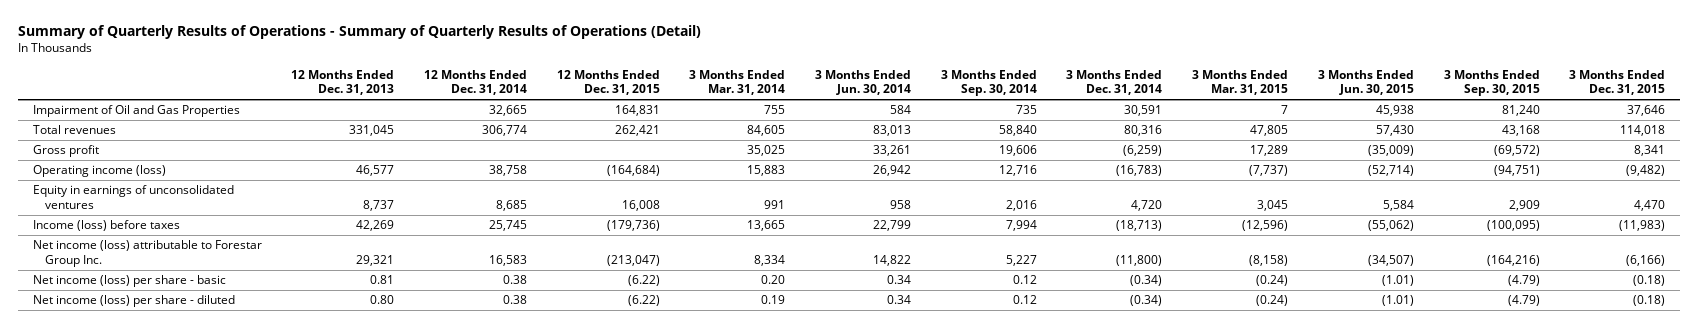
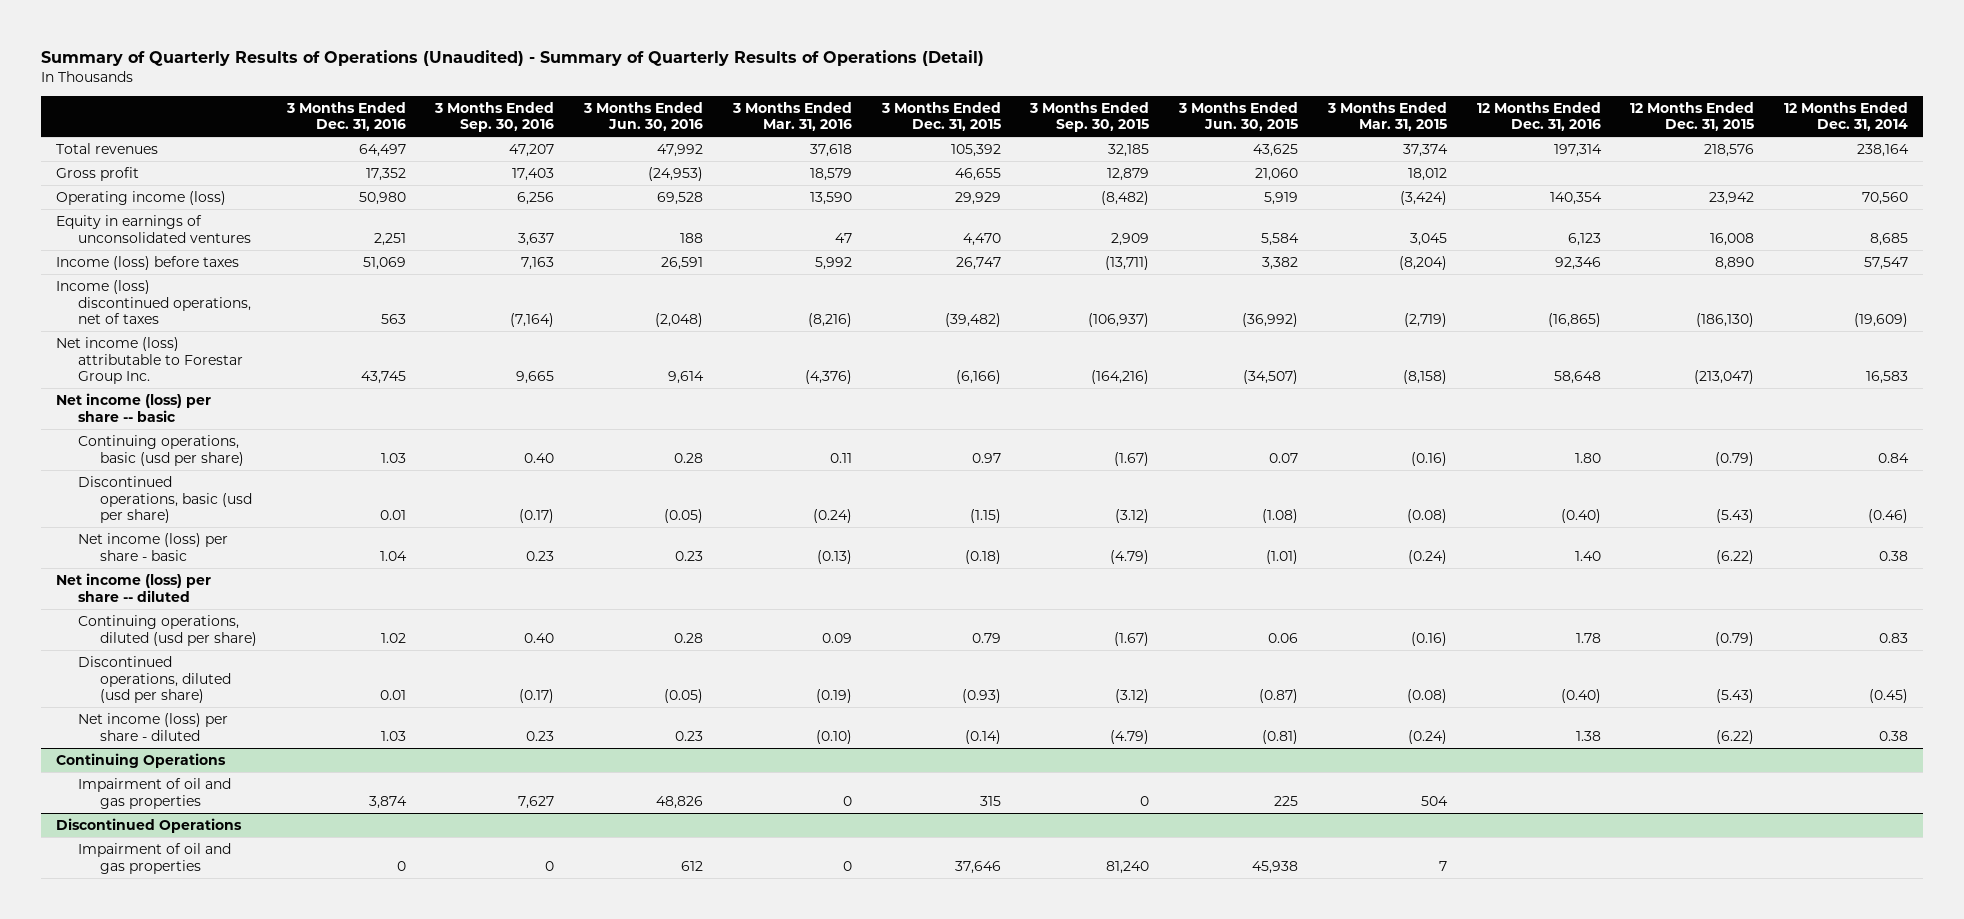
- Summary of Quarterly Results of Operations - Summary of Quarterly Results of Operations (Detail)
+ Summary of Quarterly Results of Operations (Unaudited) - Summary of Quarterly Results of Operations (Detail)
- | 12 Months Ended Dec. 31, 2013 | 12 Months Ended Dec. 31, 2014 | 12 Months Ended Dec. 31, 2015 | 3 Months Ended Mar. 31, 2014 | 3 Months Ended Jun. 30, 2014 | 3 Months Ended Sep. 30, 2014 | 3 Months Ended Dec. 31, 2014 | 3 Months Ended Mar. 31, 2015 | 3 Months Ended Jun. 30, 2015 | 3 Months Ended Sep. 30, 2015 | 3 Months Ended Dec. 31, 2015
+ | 3 Months Ended Dec. 31, 2016 | 3 Months Ended Sep. 30, 2016 | 3 Months Ended Jun. 30, 2016 | 3 Months Ended Mar. 31, 2016 | 3 Months Ended Dec. 31, 2015 | 3 Months Ended Sep. 30, 2015 | 3 Months Ended Jun. 30, 2015 | 3 Months Ended Mar. 31, 2015 | 12 Months Ended Dec. 31, 2016 | 12 Months Ended Dec. 31, 2015 | 12 Months Ended Dec. 31, 2014
- Impairment of Oil and Gas Properties | | 32,665 | 164,831 | 755 | 584 | 735 | 30,591 | 7 | 45,938 | 81,240 | 37,646
- Total revenues | 331,045 | 306,774 | 262,421 | 84,605 | 83,013 | 58,840 | 80,316 | 47,805 | 57,430 | 43,168 | 114,018
- Gross profit | | | | 35,025 | 33,261 | 19,606 | (6,259) | 17,289 | (35,009) | (69,572) | 8,341
- Operating income (loss) | 46,577 | 38,758 | (164,684) | 15,883 | 26,942 | 12,716 | (16,783) | (7,737) | (52,714) | (94,751) | (9,482)
+ Total revenues | 64,497 | 47,207 | 47,992 | 37,618 | 105,392 | 32,185 | 43,625 | 37,374 | 197,314 | 218,576 | 238,164
+ Gross profit | 17,352 | 17,403 | (24,953) | 18,579 | 46,655 | 12,879 | 21,060 | 18,012 | | |
+ Operating income (loss) | 50,980 | 6,256 | 69,528 | 13,590 | 29,929 | (8,482) | 5,919 | (3,424) | 140,354 | 23,942 | 70,560
- Income (loss) before taxes | 42,269 | 25,745 | (179,736) | 13,665 | 22,799 | 7,994 | (18,713) | (12,596) | (55,062) | (100,095) | (11,983)
+ Income (loss) before taxes | 51,069 | 7,163 | 26,591 | 5,992 | 26,747 | (13,711) | 3,382 | (8,204) | 92,346 | 8,890 | 57,547
+ Income (loss) discontinued operations, net of taxes | 563 | (7,164) | (2,048) | (8,216) | (39,482) | (106,937) | (36,992) | (2,719) | (16,865) | (186,130) | (19,609)
+ Net income (loss) per share -- basic
+ Continuing operations, basic (usd per share) | 1.03 | 0.40 | 0.28 | 0.11 | 0.97 | (1.67) | 0.07 | (0.16) | 1.80 | (0.79) | 0.84
+ Discontinued operations, basic (usd per share) | 0.01 | (0.17) | (0.05) | (0.24) | (1.15) | (3.12) | (1.08) | (0.08) | (0.40) | (5.43) | (0.46)
- Net income (loss) per share - diluted | 0.80 | 0.38 | (6.22) | 0.19 | 0.34 | 0.12 | (0.34) | (0.24) | (1.01) | (4.79) | (0.18)
+ Net income (loss) per share -- diluted
+ Continuing operations, diluted (usd per share) | 1.02 | 0.40 | 0.28 | 0.09 | 0.79 | (1.67) | 0.06 | (0.16) | 1.78 | (0.79) | 0.83
+ Discontinued operations, diluted (usd per share) | 0.01 | (0.17) | (0.05) | (0.19) | (0.93) | (3.12) | (0.87) | (0.08) | (0.40) | (5.43) | (0.45)
+ Net income (loss) per share - diluted | 1.03 | 0.23 | 0.23 | (0.10) | (0.14) | (4.79) | (0.81) | (0.24) | 1.38 | (6.22) | 0.38
+ Continuing Operations
+ Impairment of oil and gas properties | 3,874 | 7,627 | 48,826 | 0 | 315 | 0 | 225 | 504 | | |
+ Discontinued Operations
+ Impairment of oil and gas properties | 0 | 0 | 612 | 0 | 37,646 | 81,240 | 45,938 | 7 | | |

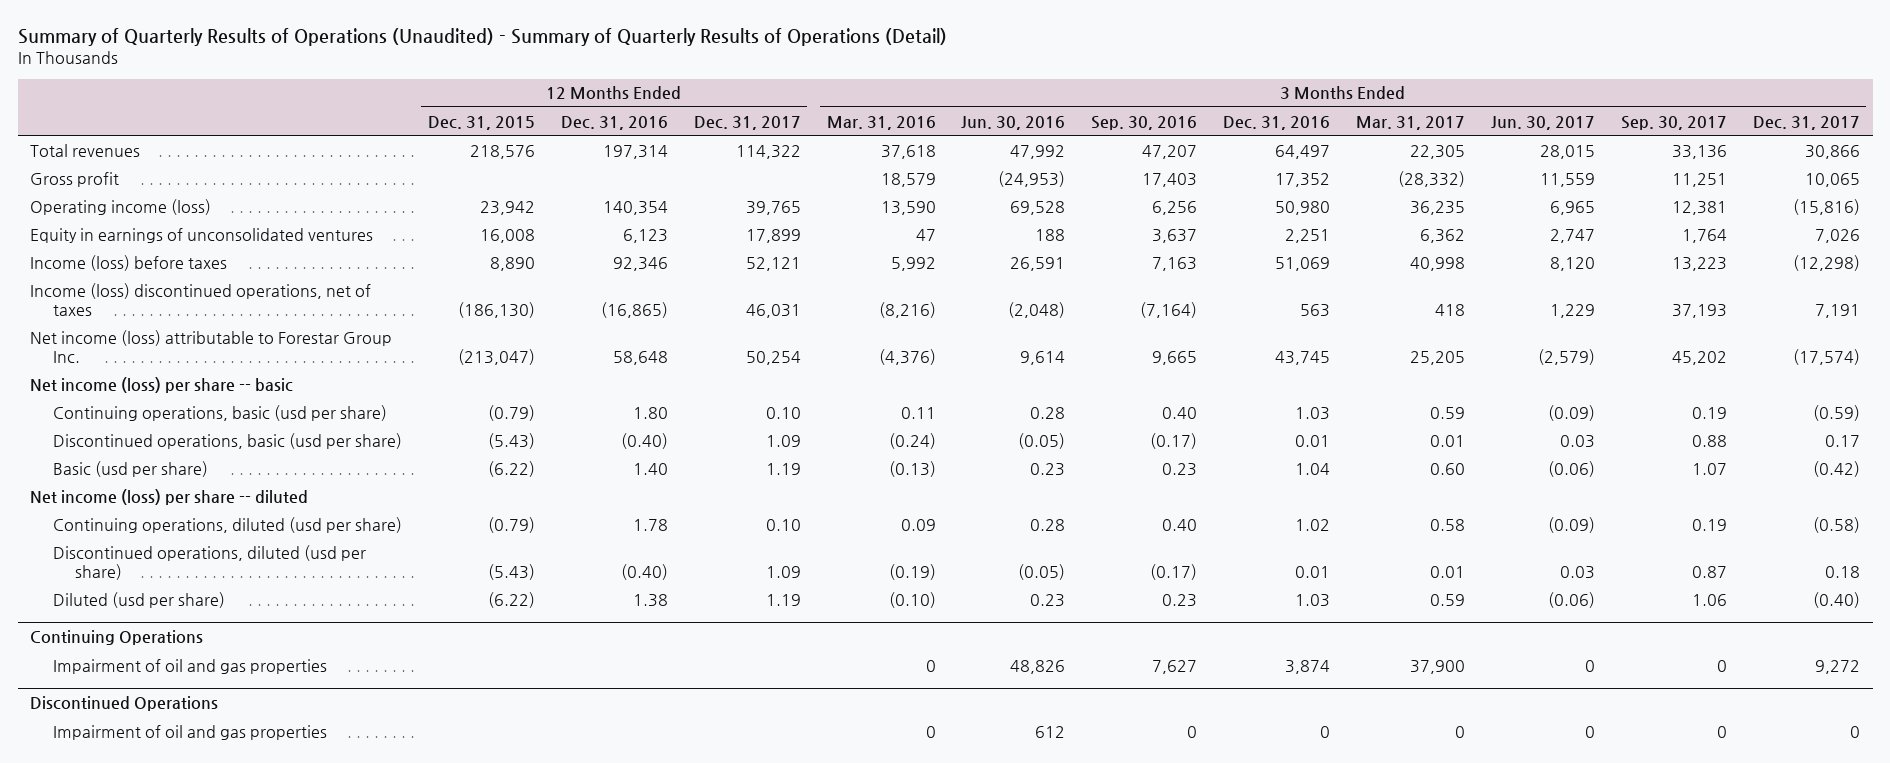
- | 3 Months Ended Dec. 31, 2016 | 3 Months Ended Sep. 30, 2016 | 3 Months Ended Jun. 30, 2016 | 3 Months Ended Mar. 31, 2016 | 3 Months Ended Dec. 31, 2015 | 3 Months Ended Sep. 30, 2015 | 3 Months Ended Jun. 30, 2015 | 3 Months Ended Mar. 31, 2015 | 12 Months Ended Dec. 31, 2016 | 12 Months Ended Dec. 31, 2015 | 12 Months Ended Dec. 31, 2014
+ | 12 Months Ended Dec. 31, 2015 | 12 Months Ended Dec. 31, 2016 | 12 Months Ended Dec. 31, 2017 | 3 Months Ended Mar. 31, 2016 | 3 Months Ended Jun. 30, 2016 | 3 Months Ended Sep. 30, 2016 | 3 Months Ended Dec. 31, 2016 | 3 Months Ended Mar. 31, 2017 | 3 Months Ended Jun. 30, 2017 | 3 Months Ended Sep. 30, 2017 | 3 Months Ended Dec. 31, 2017
- Net income (loss) per share - basic | 1.04 | 0.23 | 0.23 | (0.13) | (0.18) | (4.79) | (1.01) | (0.24) | 1.40 | (6.22) | 0.38
+ Basic (usd per share) | (6.22) | 1.40 | 1.19 | (0.13) | 0.23 | 0.23 | 1.04 | 0.60 | (0.06) | 1.07 | (0.42)
- Net income (loss) per share - diluted | 1.03 | 0.23 | 0.23 | (0.10) | (0.14) | (4.79) | (0.81) | (0.24) | 1.38 | (6.22) | 0.38
+ Diluted (usd per share) | (6.22) | 1.38 | 1.19 | (0.10) | 0.23 | 0.23 | 1.03 | 0.59 | (0.06) | 1.06 | (0.40)

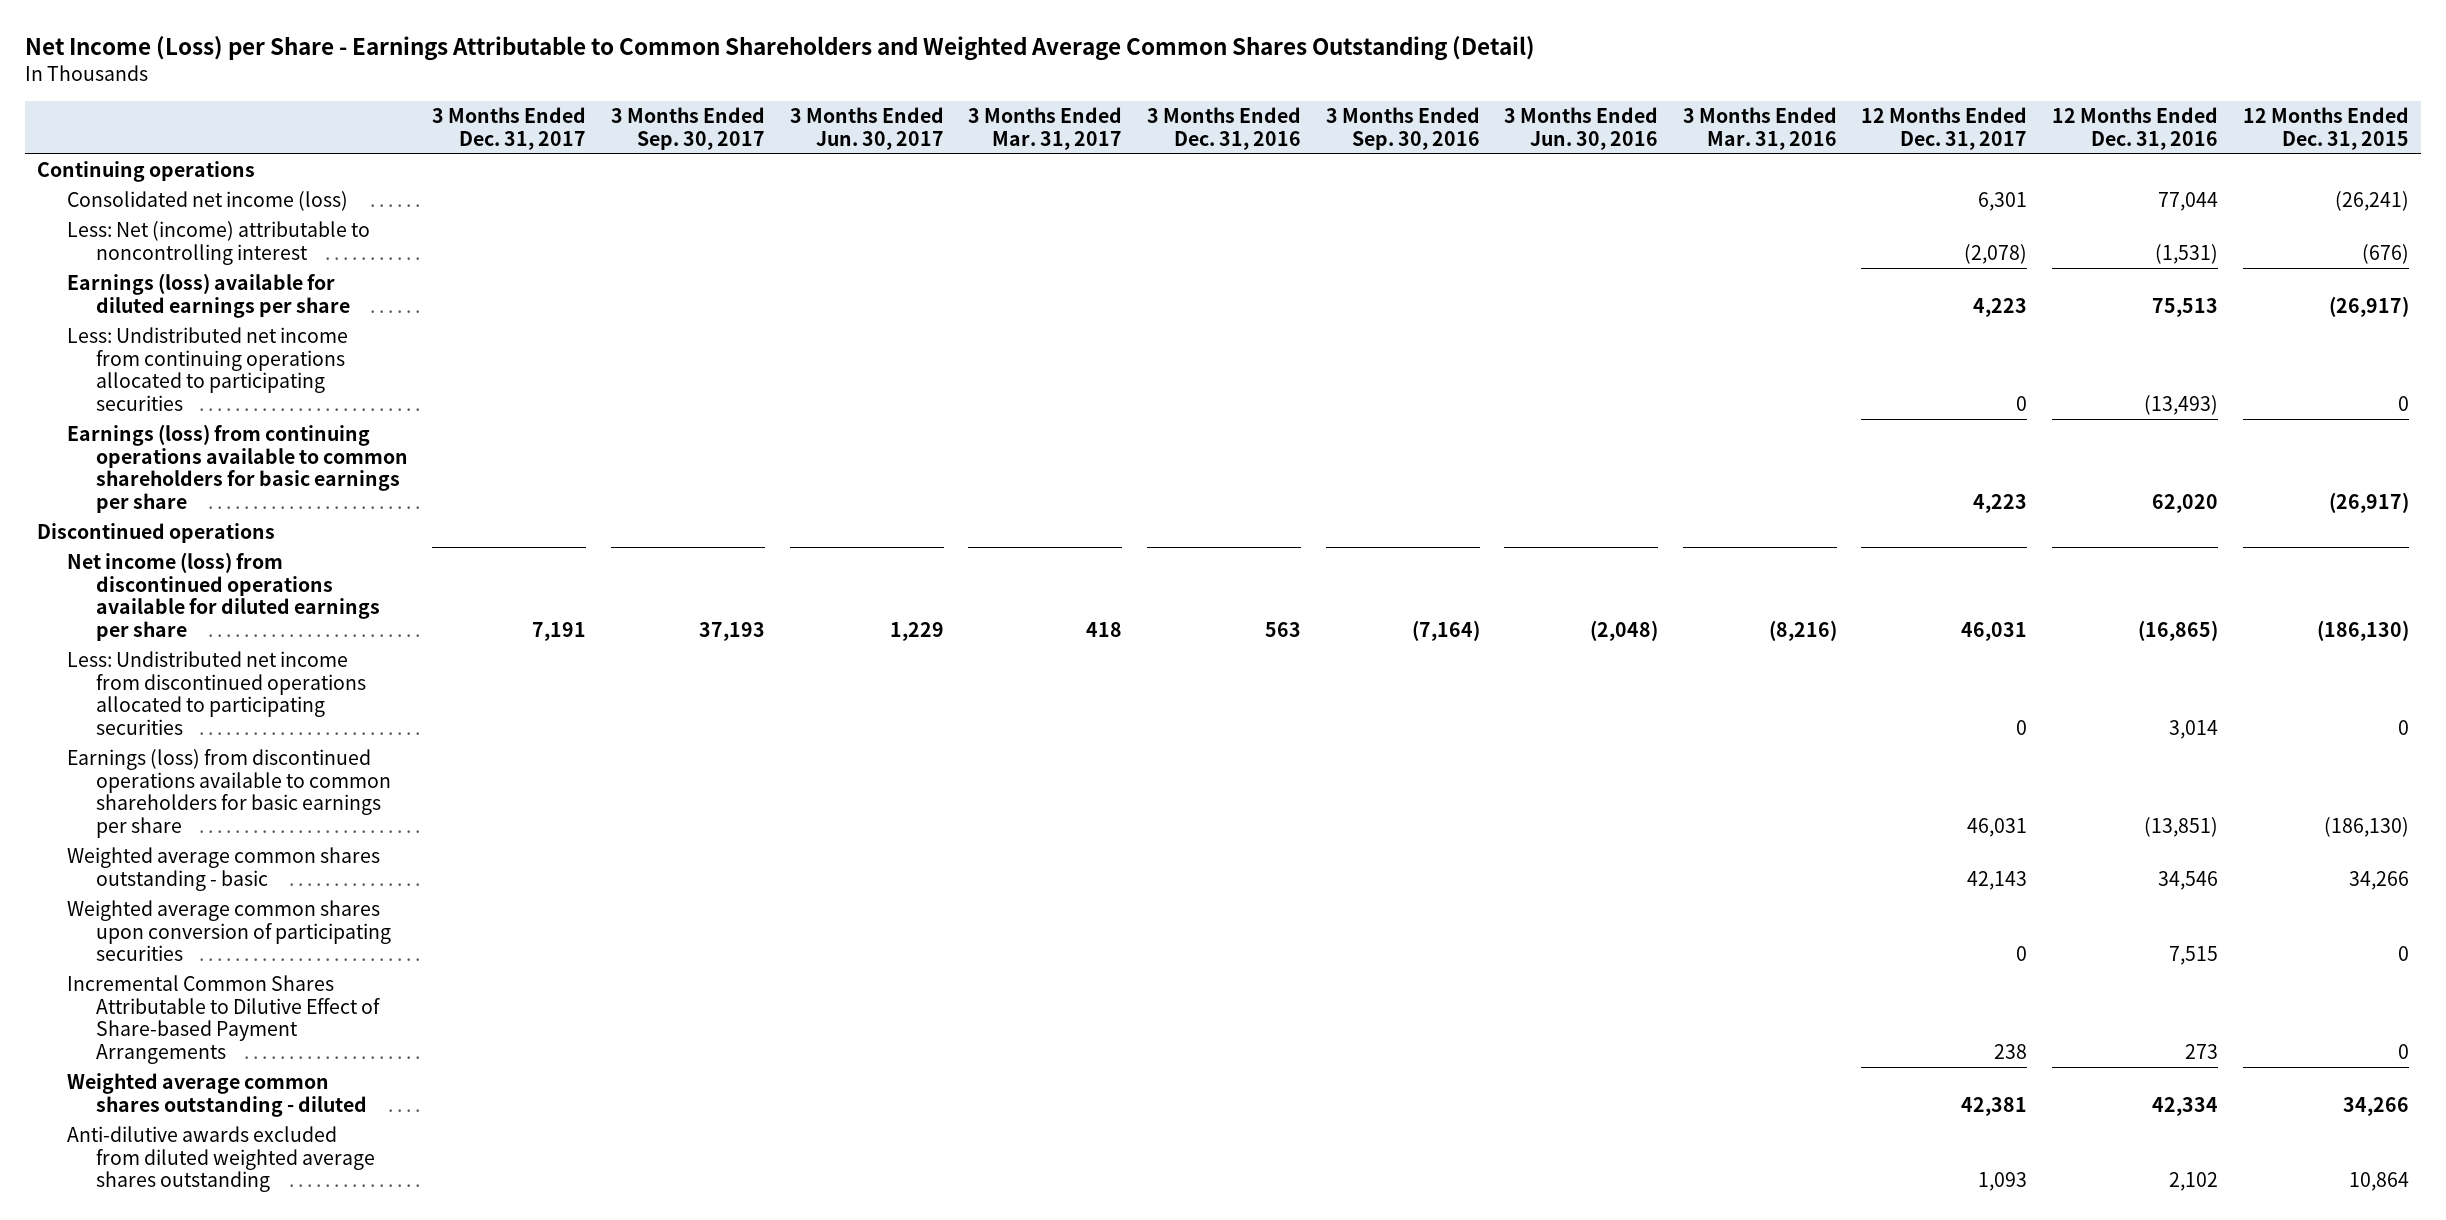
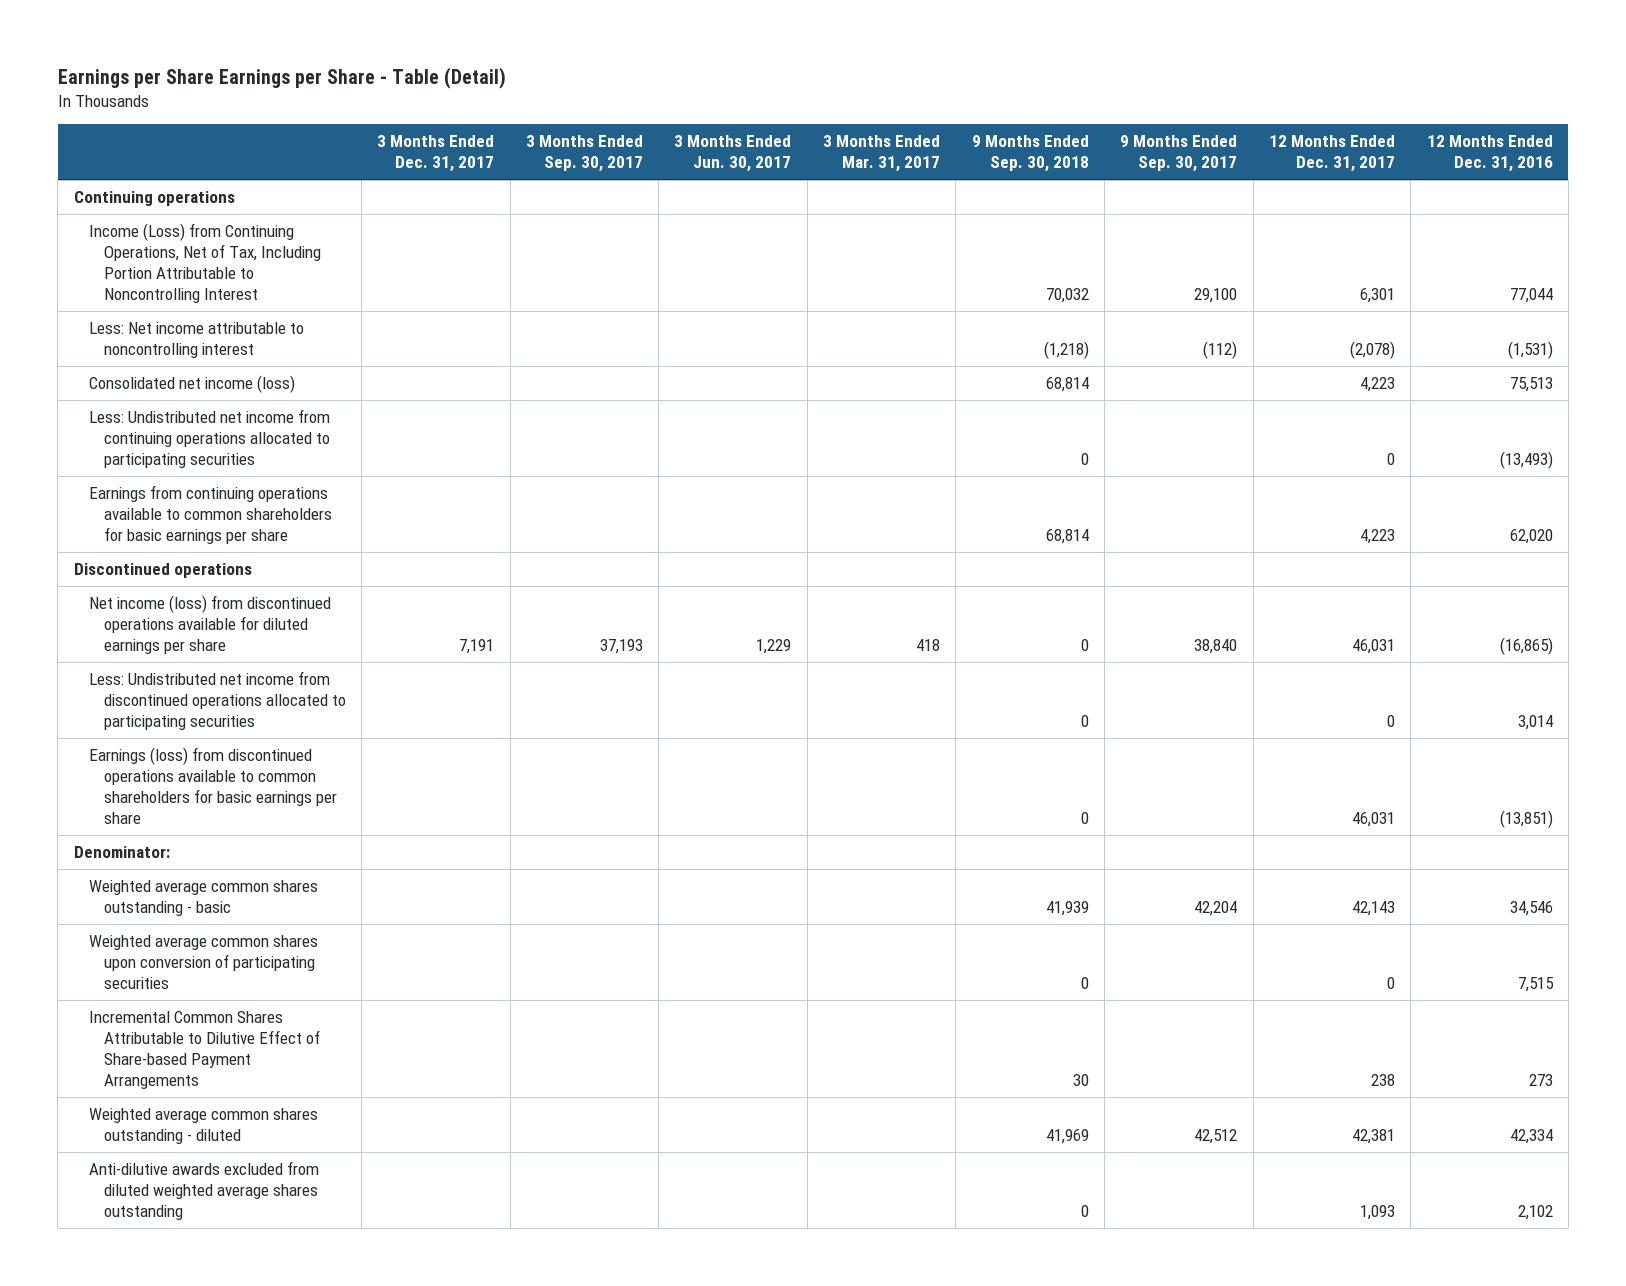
- Net Income (Loss) per Share - Earnings Attributable to Common Shareholders and Weighted Average Common Shares Outstanding (Detail)
+ Earnings per Share Earnings per Share - Table (Detail)
- | 3 Months Ended Dec. 31, 2017 | 3 Months Ended Sep. 30, 2017 | 3 Months Ended Jun. 30, 2017 | 3 Months Ended Mar. 31, 2017 | 3 Months Ended Dec. 31, 2016 | 3 Months Ended Sep. 30, 2016 | 3 Months Ended Jun. 30, 2016 | 3 Months Ended Mar. 31, 2016 | 12 Months Ended Dec. 31, 2017 | 12 Months Ended Dec. 31, 2016 | 12 Months Ended Dec. 31, 2015
+ | 3 Months Ended Dec. 31, 2017 | 3 Months Ended Sep. 30, 2017 | 3 Months Ended Jun. 30, 2017 | 3 Months Ended Mar. 31, 2017 | 9 Months Ended Sep. 30, 2018 | 9 Months Ended Sep. 30, 2017 | 12 Months Ended Dec. 31, 2017 | 12 Months Ended Dec. 31, 2016
- Consolidated net income (loss) | | | | | | | | | 6,301 | 77,044 | (26,241)
- Less: Net (income) attributable to noncontrolling interest | | | | | | | | | (2,078) | (1,531) | (676)
- Earnings (loss) available for diluted earnings per share | | | | | | | | | 4,223 | 75,513 | (26,917)
+ Income (Loss) from Continuing Operations, Net of Tax, Including Portion Attributable to Noncontrolling Interest | | | | | 70,032 | 29,100 | 6,301 | 77,044
+ Less: Net income attributable to noncontrolling interest | | | | | (1,218) | (112) | (2,078) | (1,531)
+ Consolidated net income (loss) | | | | | 68,814 | | 4,223 | 75,513
- Earnings (loss) from continuing operations available to common shareholders for basic earnings per share | | | | | | | | | 4,223 | 62,020 | (26,917)
+ Earnings from continuing operations available to common shareholders for basic earnings per share | | | | | 68,814 | | 4,223 | 62,020
+ Denominator:

